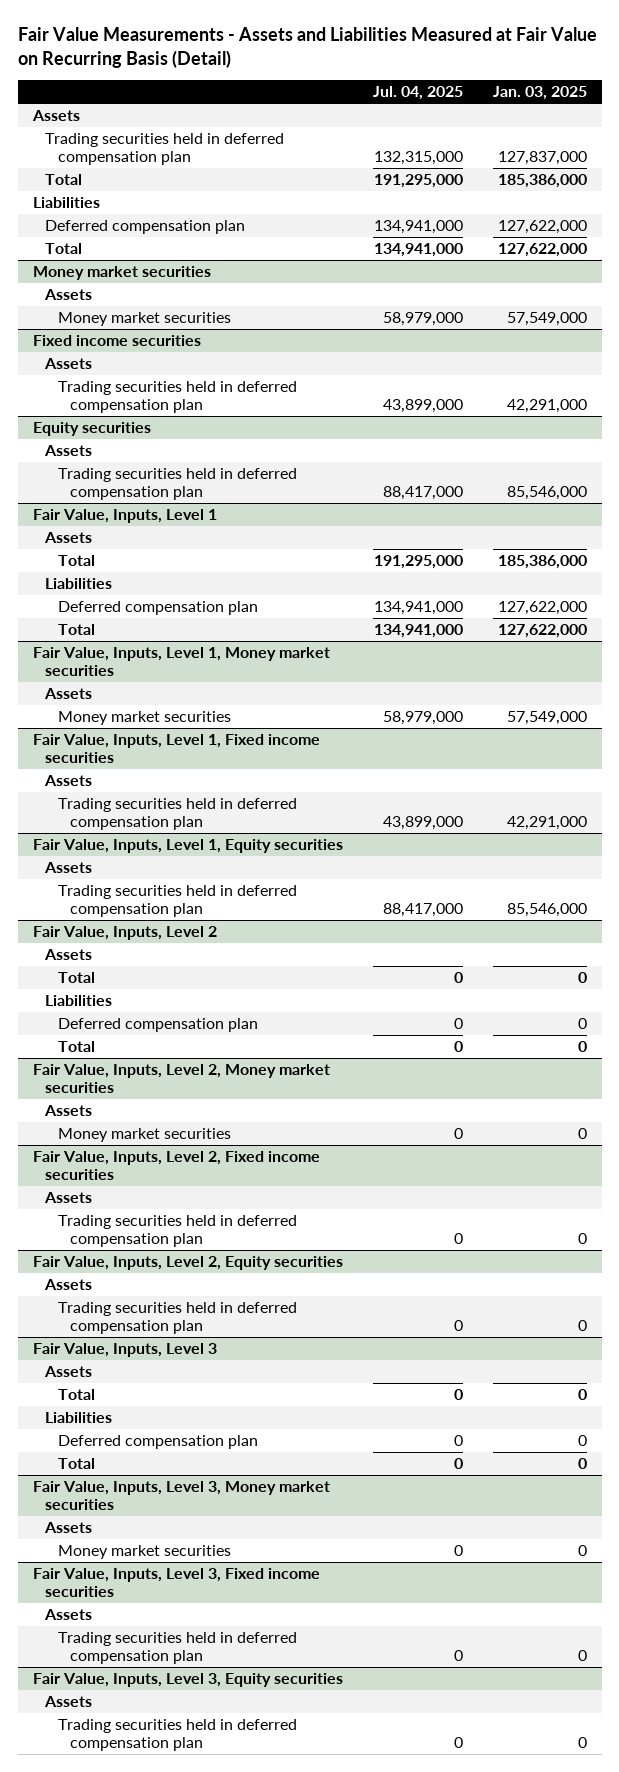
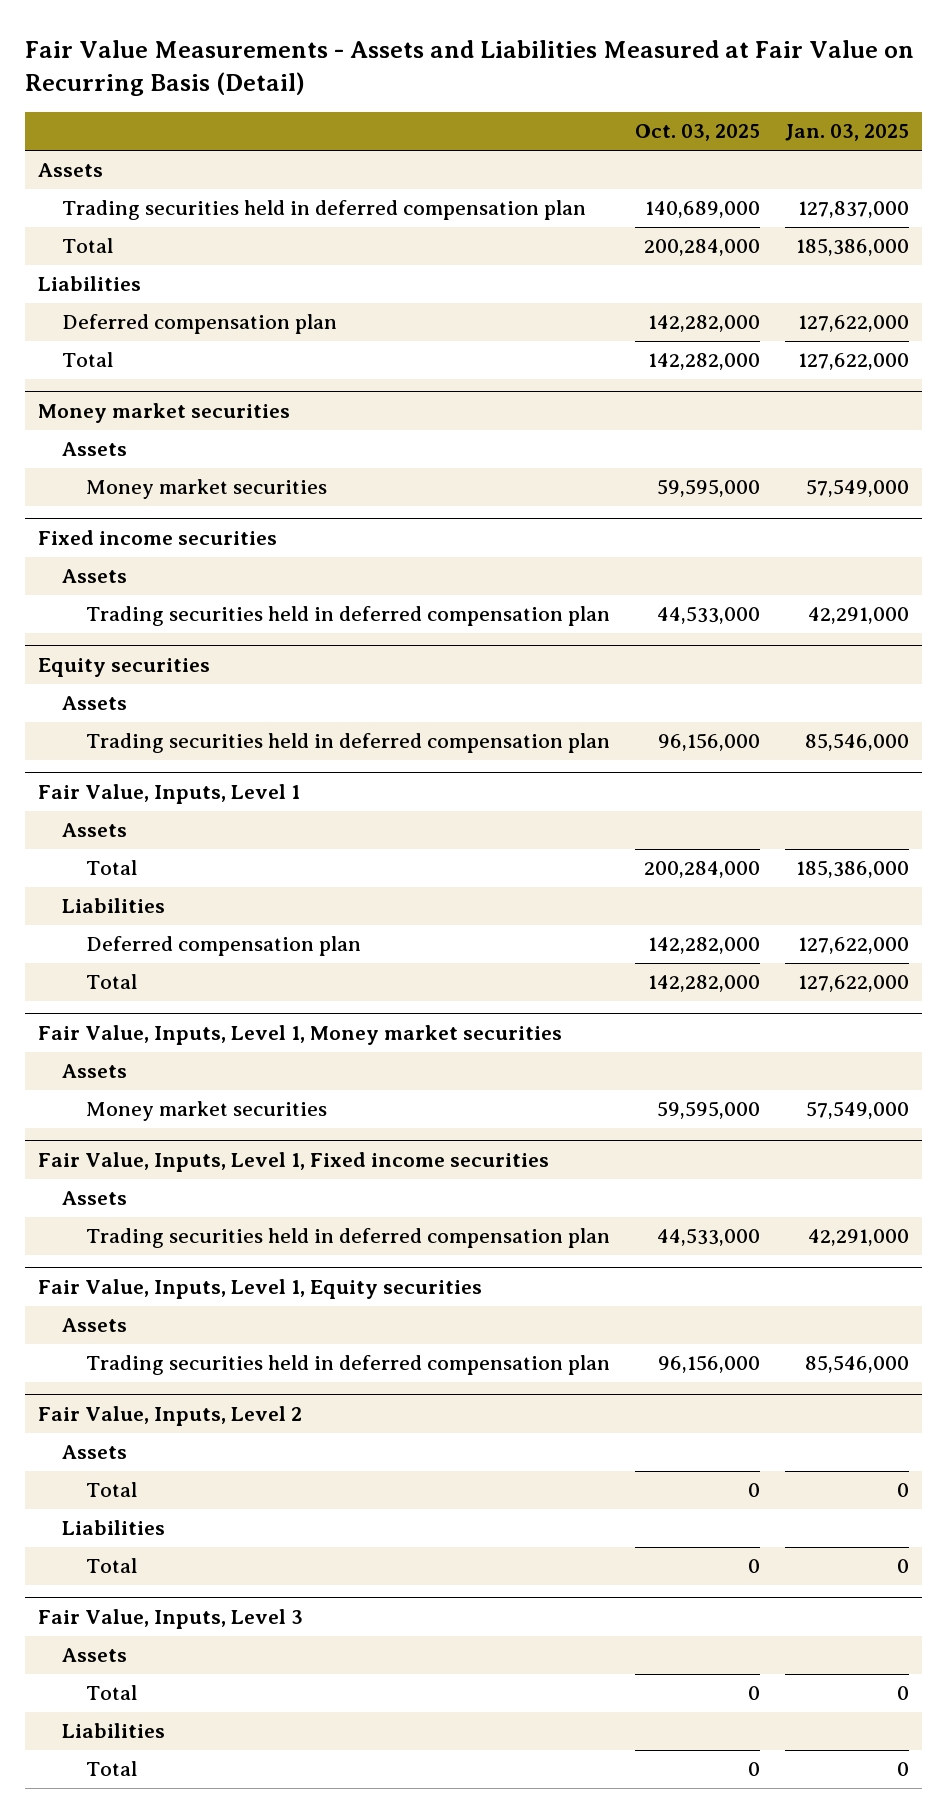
- | Jul. 04, 2025 | Jan. 03, 2025
+ | Oct. 03, 2025 | Jan. 03, 2025
@ Fair Value, Inputs, Level 2
- Deferred compensation plan | 0 | 0
- Fair Value, Inputs, Level 2, Money market securities
- Assets
- Money market securities | 0 | 0
- Fair Value, Inputs, Level 2, Fixed income securities
- Assets
- Trading securities held in deferred compensation plan | 0 | 0
- Fair Value, Inputs, Level 2, Equity securities
- Assets
- Trading securities held in deferred compensation plan | 0 | 0
@ Fair Value, Inputs, Level 3
- Deferred compensation plan | 0 | 0
- Fair Value, Inputs, Level 3, Money market securities
- Assets
- Money market securities | 0 | 0
- Fair Value, Inputs, Level 3, Fixed income securities
- Assets
- Trading securities held in deferred compensation plan | 0 | 0
- Fair Value, Inputs, Level 3, Equity securities
- Assets
- Trading securities held in deferred compensation plan | 0 | 0

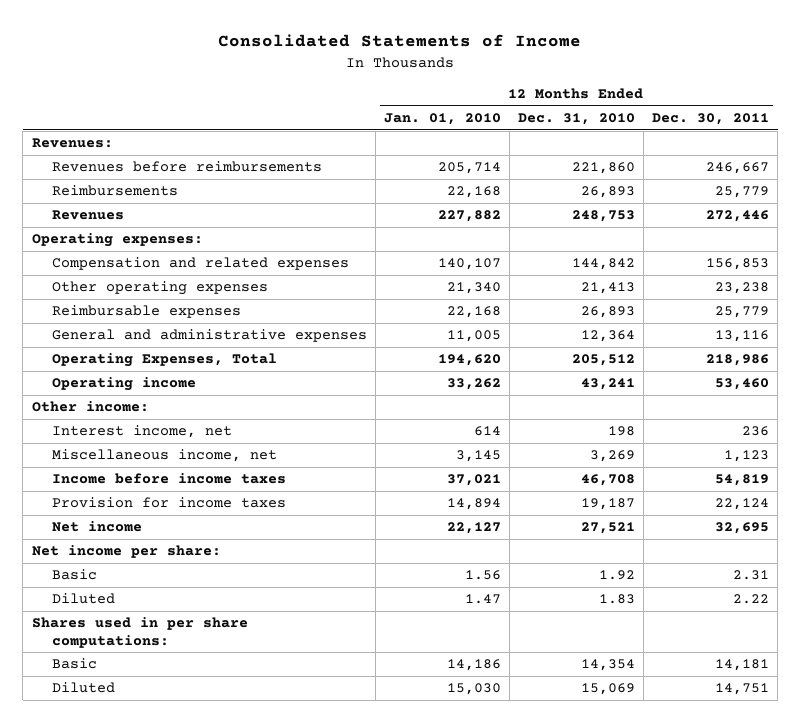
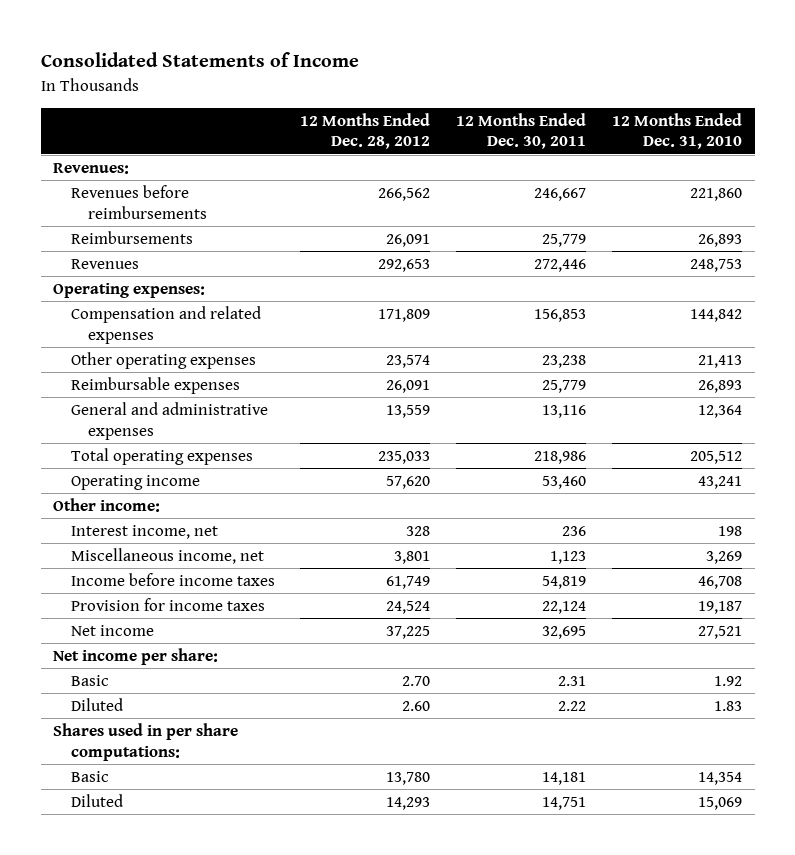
- | 12 Months Ended Jan. 01, 2010 | 12 Months Ended Dec. 31, 2010 | 12 Months Ended Dec. 30, 2011
+ | 12 Months Ended Dec. 28, 2012 | 12 Months Ended Dec. 30, 2011 | 12 Months Ended Dec. 31, 2010
- Operating Expenses, Total | 194,620 | 205,512 | 218,986
+ Total operating expenses | 235,033 | 218,986 | 205,512

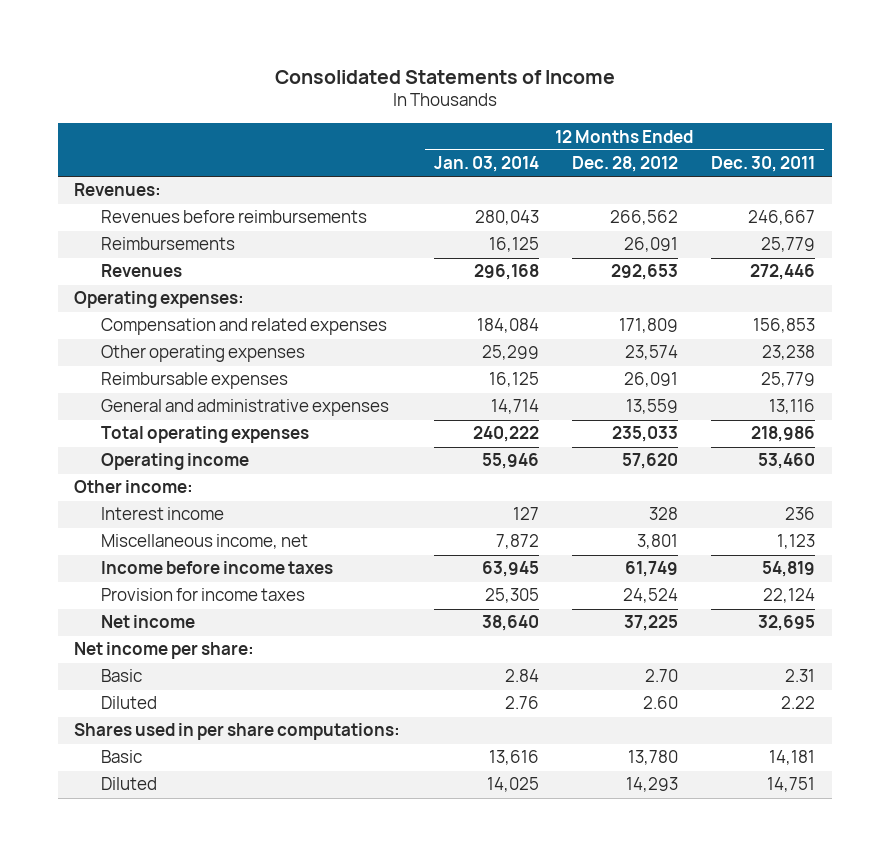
- | 12 Months Ended Dec. 28, 2012 | 12 Months Ended Dec. 30, 2011 | 12 Months Ended Dec. 31, 2010
+ | 12 Months Ended Jan. 03, 2014 | 12 Months Ended Dec. 28, 2012 | 12 Months Ended Dec. 30, 2011
- Interest income, net | 328 | 236 | 198
+ Interest income | 127 | 328 | 236

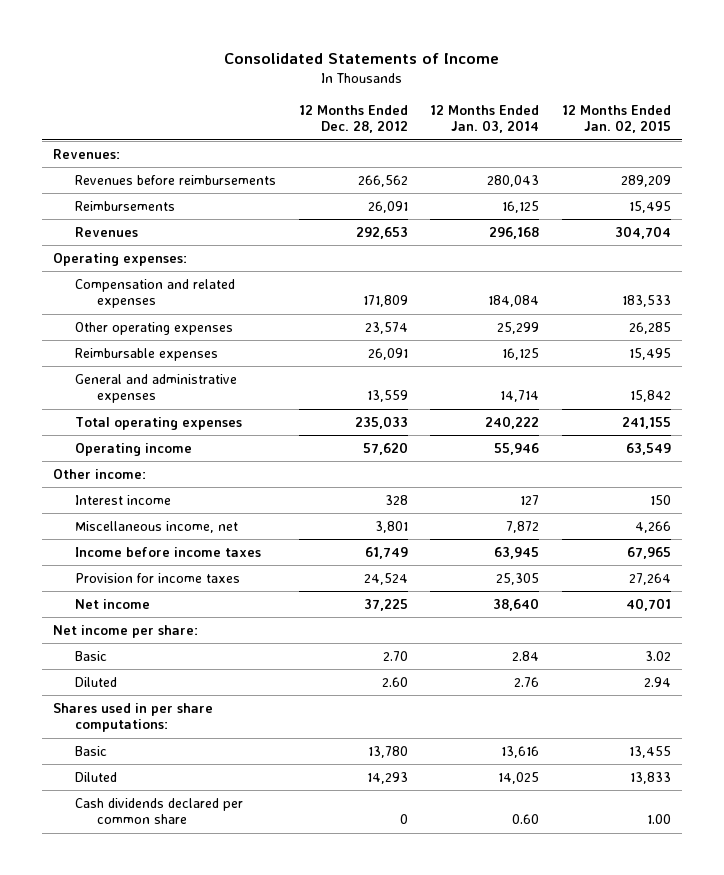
- | 12 Months Ended Jan. 03, 2014 | 12 Months Ended Dec. 28, 2012 | 12 Months Ended Dec. 30, 2011
+ | 12 Months Ended Dec. 28, 2012 | 12 Months Ended Jan. 03, 2014 | 12 Months Ended Jan. 02, 2015
+ Cash dividends declared per common share | 0 | 0.60 | 1.00

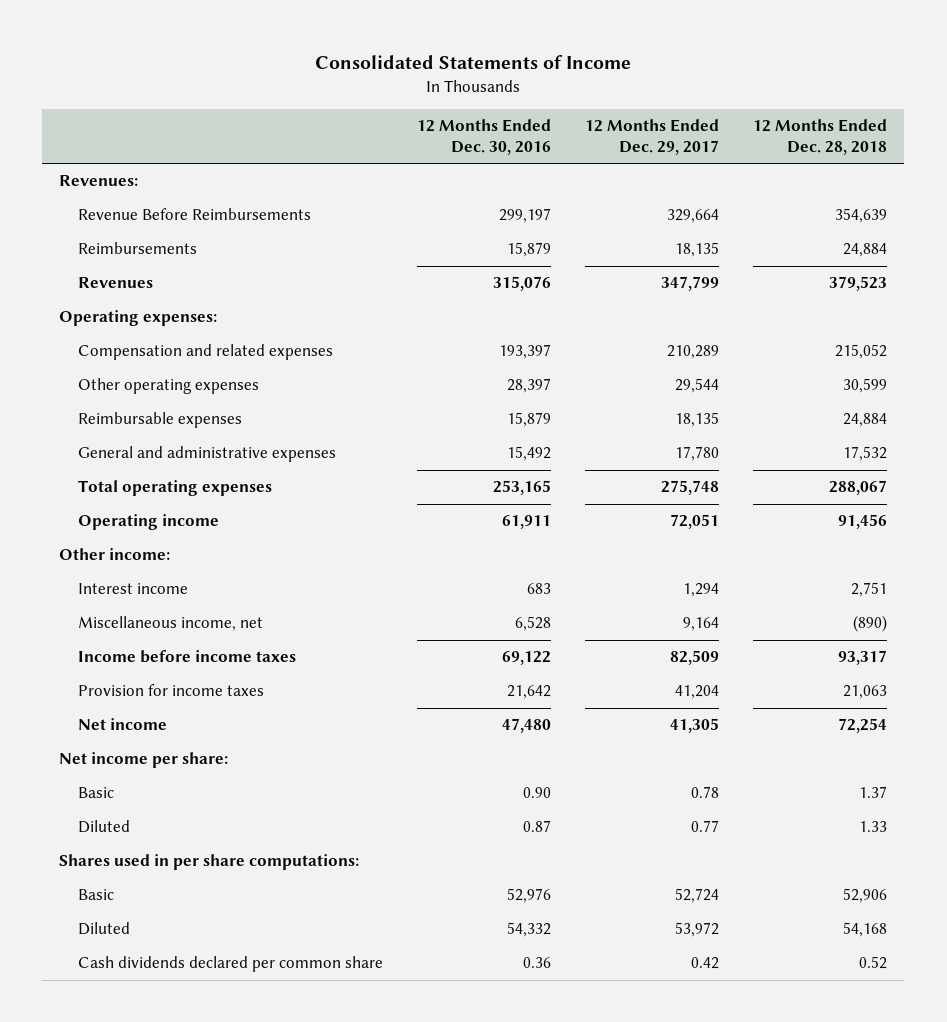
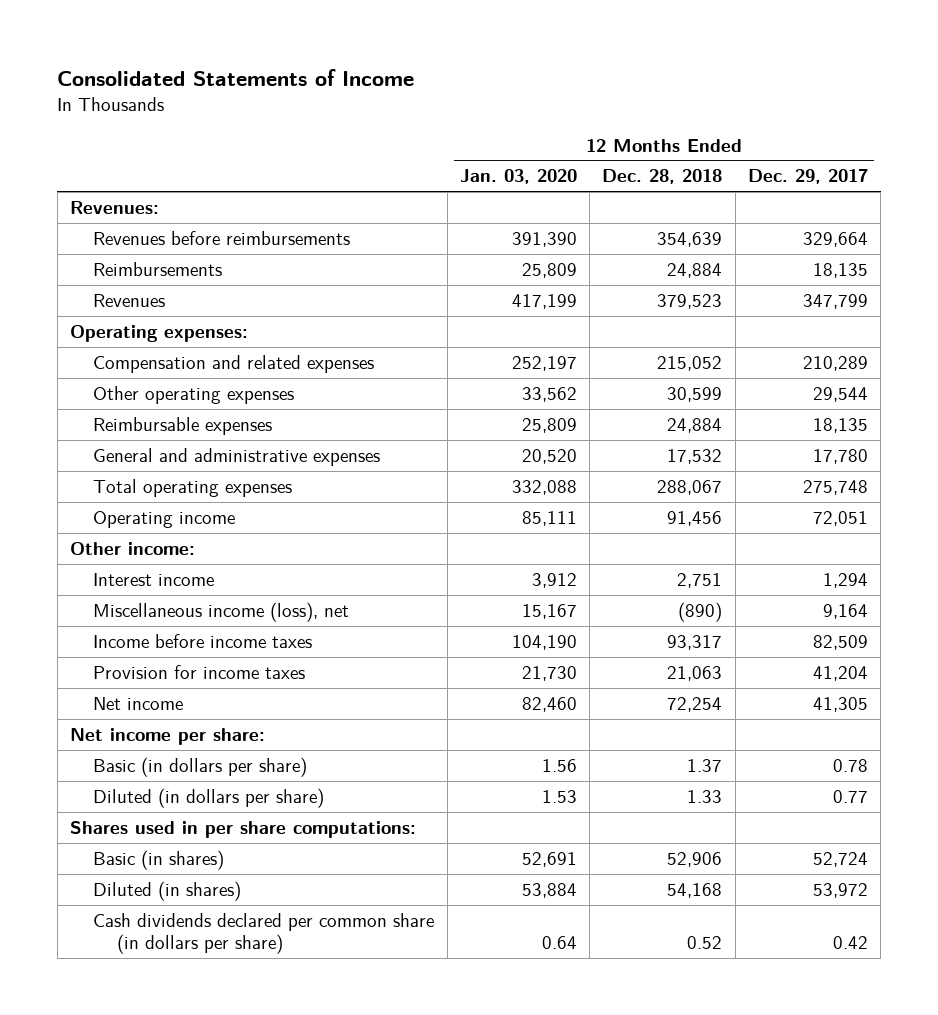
- | 12 Months Ended Dec. 30, 2016 | 12 Months Ended Dec. 29, 2017 | 12 Months Ended Dec. 28, 2018
+ | 12 Months Ended Jan. 03, 2020 | 12 Months Ended Dec. 28, 2018 | 12 Months Ended Dec. 29, 2017
- Revenue Before Reimbursements | 299,197 | 329,664 | 354,639
+ Revenues before reimbursements | 391,390 | 354,639 | 329,664
- Miscellaneous income, net | 6,528 | 9,164 | (890)
+ Miscellaneous income (loss), net | 15,167 | (890) | 9,164
- Basic | 0.90 | 0.78 | 1.37
- Diluted | 0.87 | 0.77 | 1.33
+ Basic (in dollars per share) | 1.56 | 1.37 | 0.78
+ Diluted (in dollars per share) | 1.53 | 1.33 | 0.77
- Basic | 52,976 | 52,724 | 52,906
- Diluted | 54,332 | 53,972 | 54,168
- Cash dividends declared per common share | 0.36 | 0.42 | 0.52
+ Basic (in shares) | 52,691 | 52,906 | 52,724
+ Diluted (in shares) | 53,884 | 54,168 | 53,972
+ Cash dividends declared per common share (in dollars per share) | 0.64 | 0.52 | 0.42

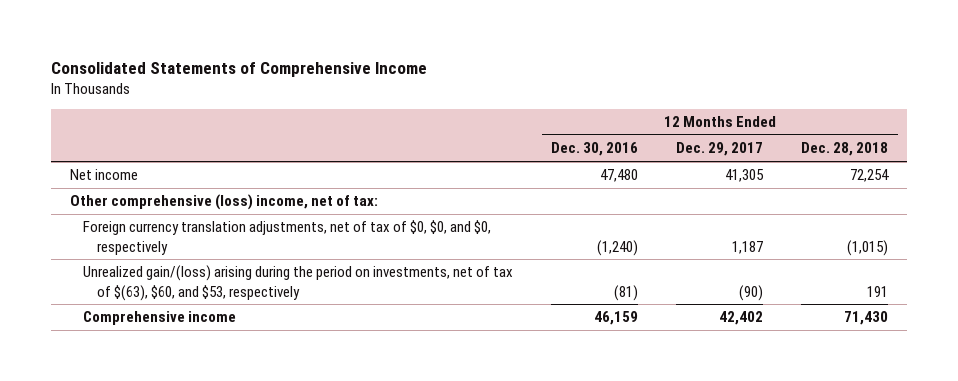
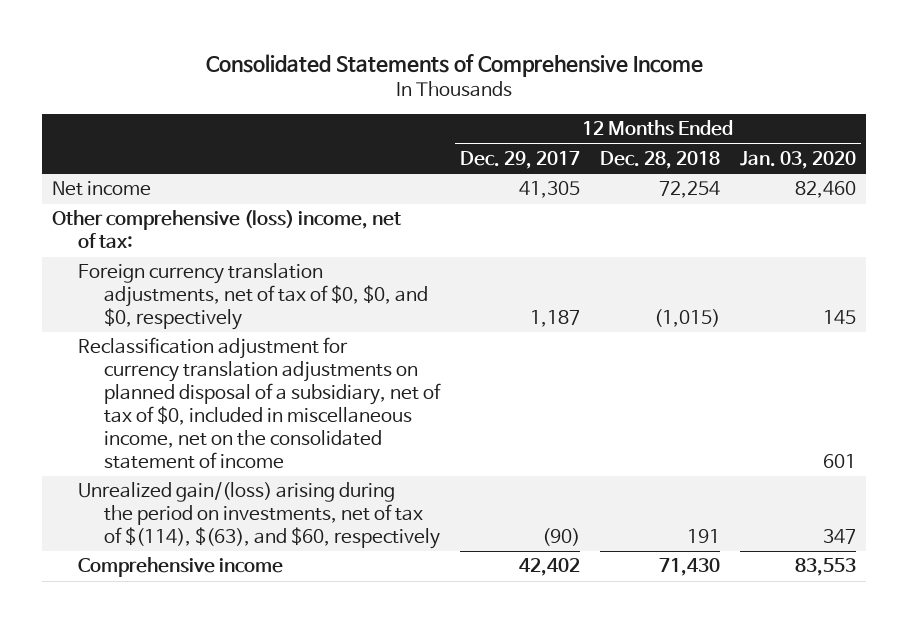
- | 12 Months Ended Dec. 30, 2016 | 12 Months Ended Dec. 29, 2017 | 12 Months Ended Dec. 28, 2018
+ | 12 Months Ended Dec. 29, 2017 | 12 Months Ended Dec. 28, 2018 | 12 Months Ended Jan. 03, 2020
- Unrealized gain/(loss) arising during the period on investments, net of tax of $(63), $60, and $53, respectively | (81) | (90) | 191
+ Reclassification adjustment for currency translation adjustments on planned disposal of a subsidiary, net of tax of $0, included in miscellaneous income, net on the consolidated statement of income | | | 601
+ Unrealized gain/(loss) arising during the period on investments, net of tax of $(114), $(63), and $60, respectively | (90) | 191 | 347

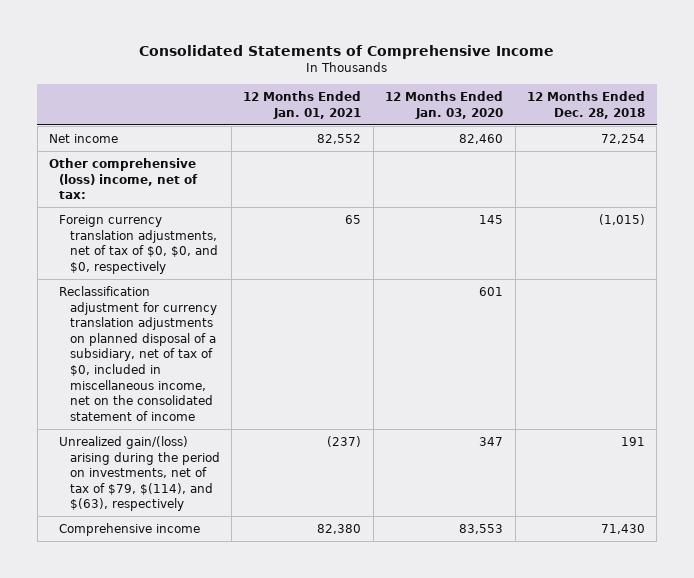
- | 12 Months Ended Dec. 29, 2017 | 12 Months Ended Dec. 28, 2018 | 12 Months Ended Jan. 03, 2020
+ | 12 Months Ended Jan. 01, 2021 | 12 Months Ended Jan. 03, 2020 | 12 Months Ended Dec. 28, 2018
- Unrealized gain/(loss) arising during the period on investments, net of tax of $(114), $(63), and $60, respectively | (90) | 191 | 347
+ Unrealized gain/(loss) arising during the period on investments, net of tax of $79, $(114), and $(63), respectively | (237) | 347 | 191

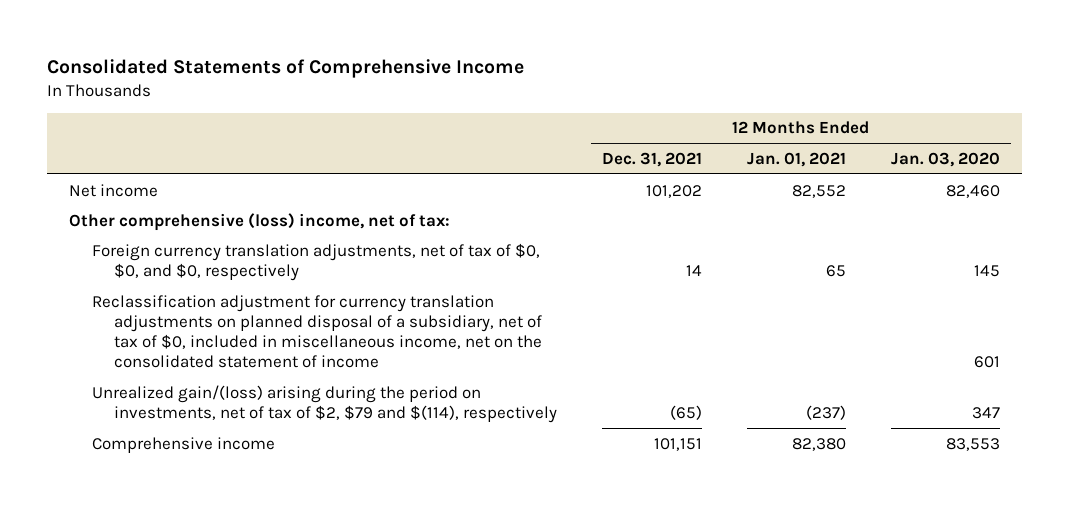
- | 12 Months Ended Jan. 01, 2021 | 12 Months Ended Jan. 03, 2020 | 12 Months Ended Dec. 28, 2018
+ | 12 Months Ended Dec. 31, 2021 | 12 Months Ended Jan. 01, 2021 | 12 Months Ended Jan. 03, 2020
- Unrealized gain/(loss) arising during the period on investments, net of tax of $79, $(114), and $(63), respectively | (237) | 347 | 191
+ Unrealized gain/(loss) arising during the period on investments, net of tax of $2, $79 and $(114), respectively | (65) | (237) | 347

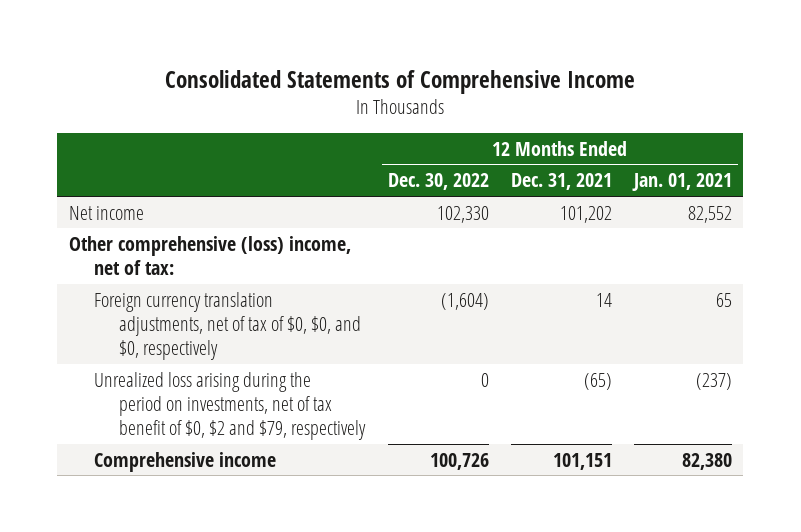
- | 12 Months Ended Dec. 31, 2021 | 12 Months Ended Jan. 01, 2021 | 12 Months Ended Jan. 03, 2020
+ | 12 Months Ended Dec. 30, 2022 | 12 Months Ended Dec. 31, 2021 | 12 Months Ended Jan. 01, 2021
- Reclassification adjustment for currency translation adjustments on planned disposal of a subsidiary, net of tax of $0, included in miscellaneous income, net on the consolidated statement of income | | | 601
- Unrealized gain/(loss) arising during the period on investments, net of tax of $2, $79 and $(114), respectively | (65) | (237) | 347
+ Unrealized loss arising during the period on investments, net of tax benefit of $0, $2 and $79, respectively | 0 | (65) | (237)

